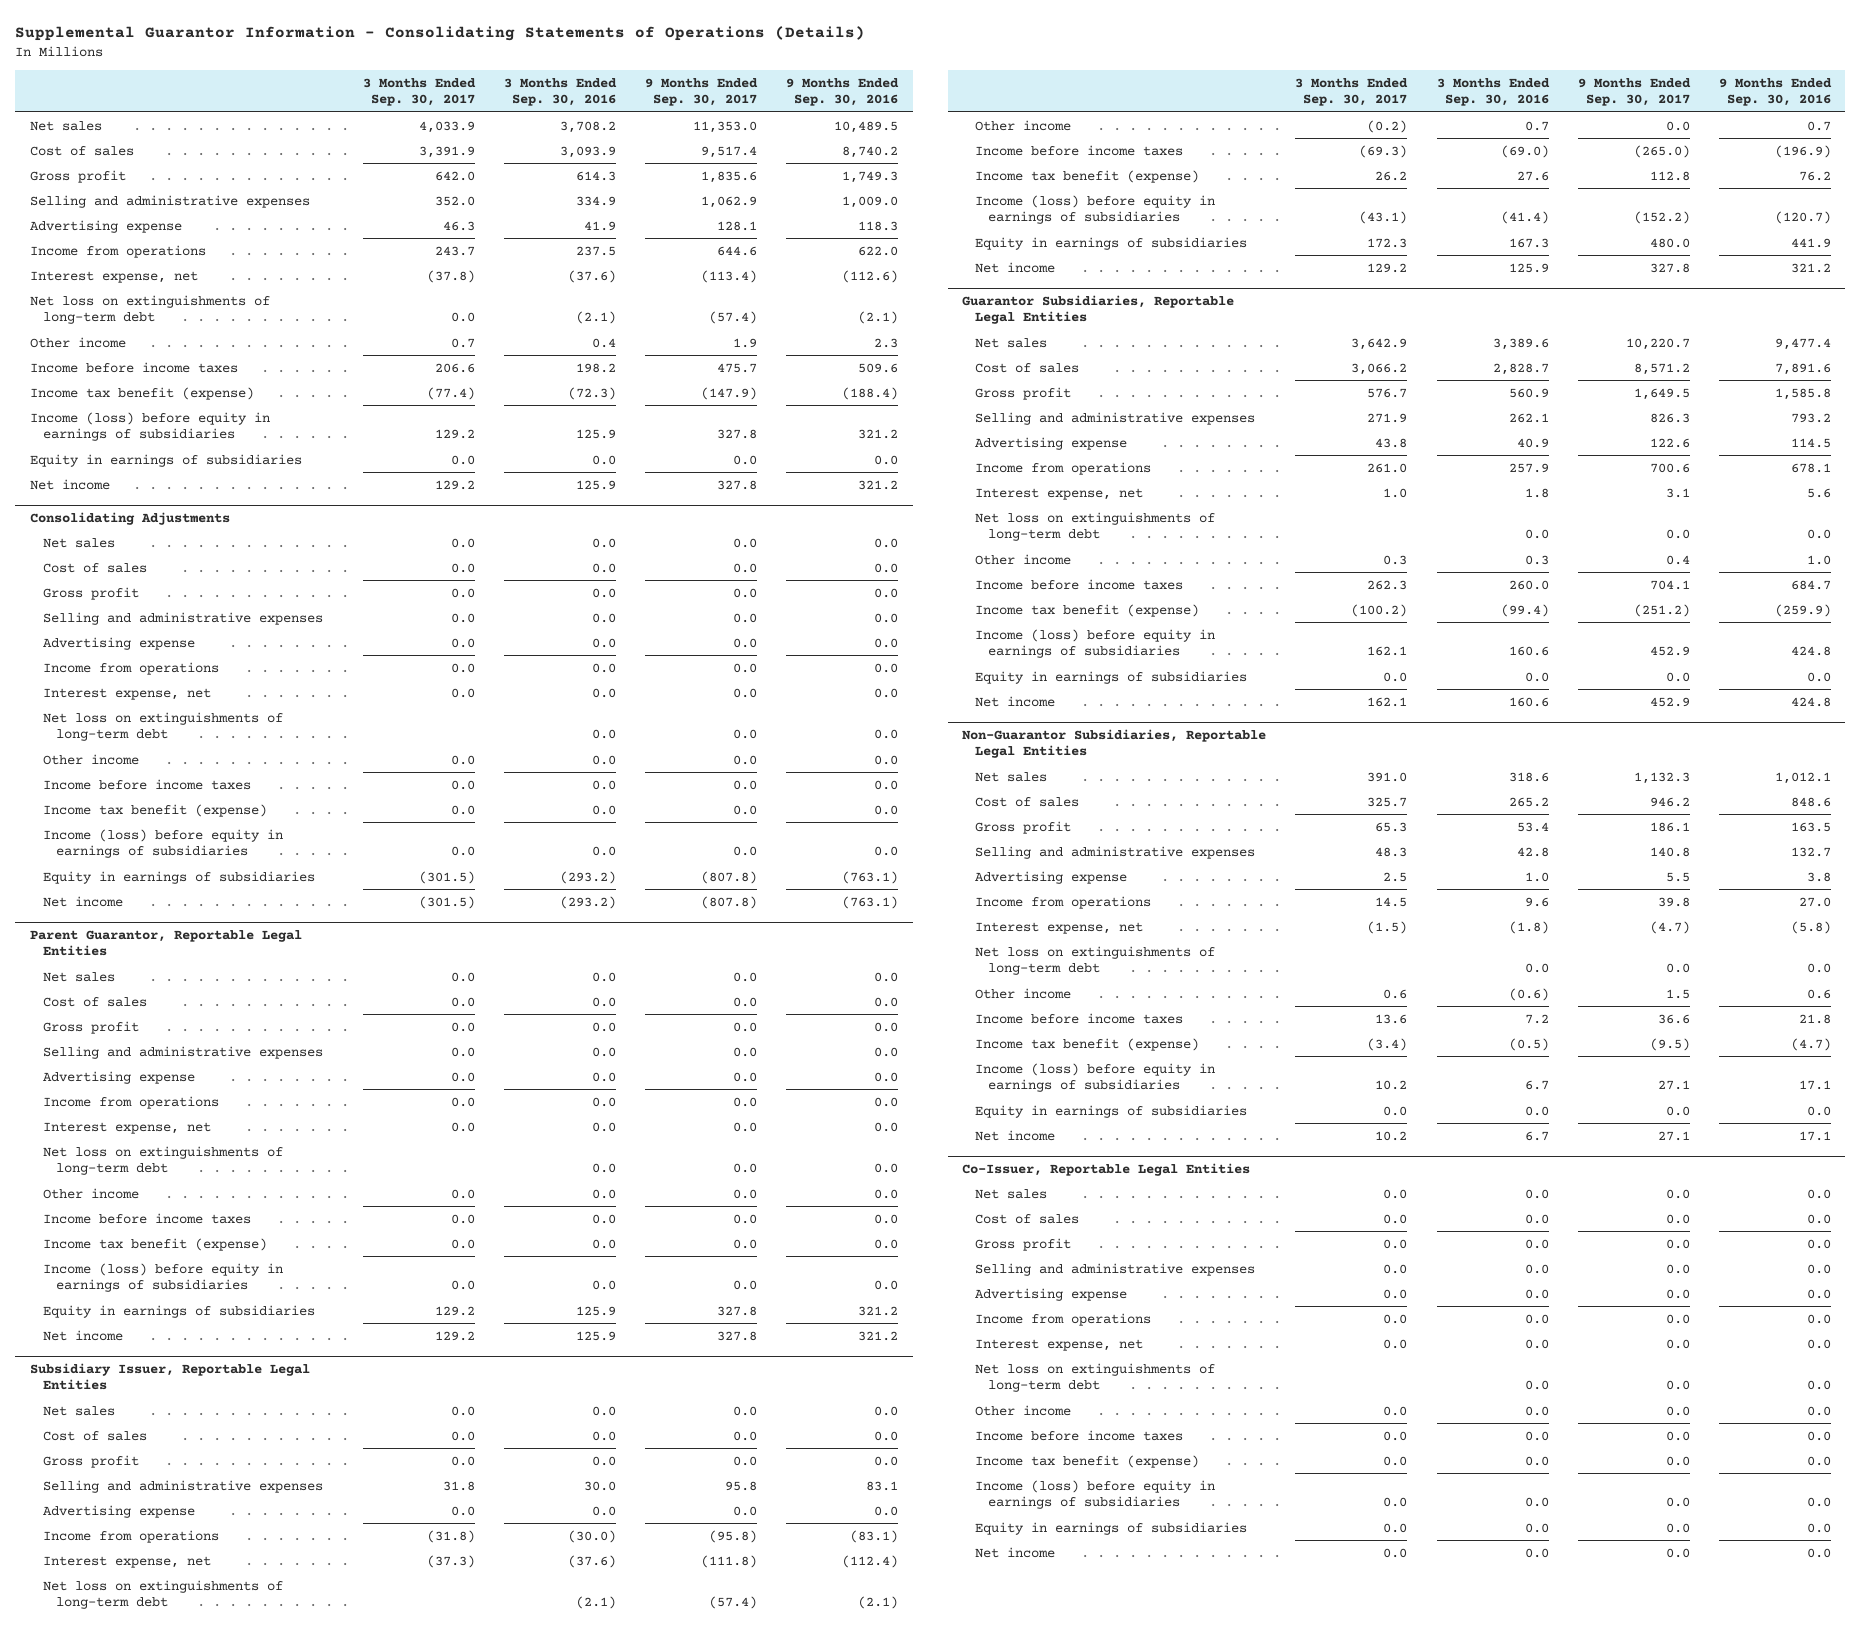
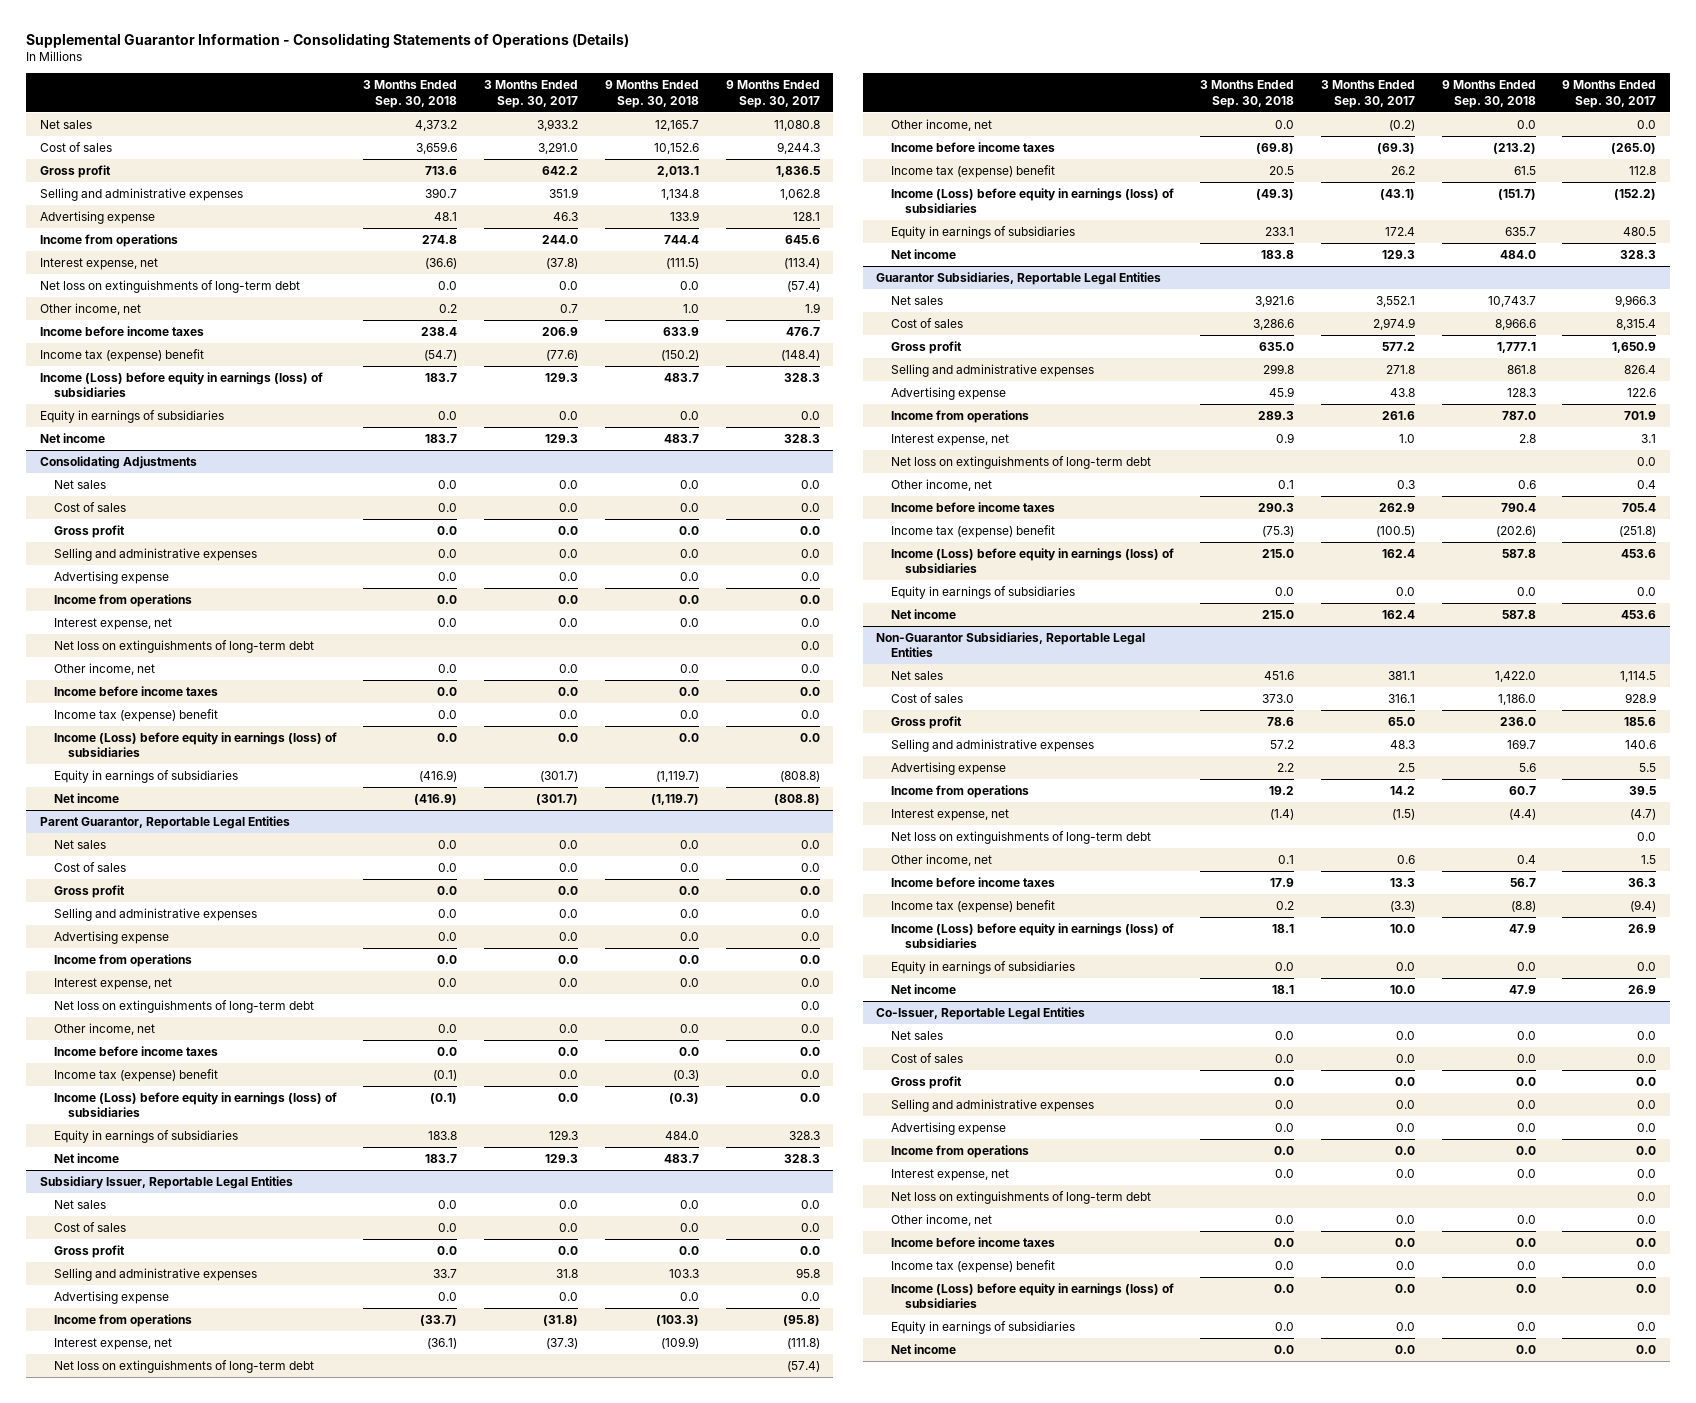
- | 3 Months Ended Sep. 30, 2017 | 3 Months Ended Sep. 30, 2016 | 9 Months Ended Sep. 30, 2017 | 9 Months Ended Sep. 30, 2016
+ | 3 Months Ended Sep. 30, 2018 | 3 Months Ended Sep. 30, 2017 | 9 Months Ended Sep. 30, 2018 | 9 Months Ended Sep. 30, 2017
- Net sales | 4,033.9 | 3,708.2 | 11,353.0 | 10,489.5
- Cost of sales | 3,391.9 | 3,093.9 | 9,517.4 | 8,740.2
- Gross profit | 642.0 | 614.3 | 1,835.6 | 1,749.3
- Selling and administrative expenses | 352.0 | 334.9 | 1,062.9 | 1,009.0
+ Net sales | 4,373.2 | 3,933.2 | 12,165.7 | 11,080.8
+ Cost of sales | 3,659.6 | 3,291.0 | 10,152.6 | 9,244.3
+ Gross profit | 713.6 | 642.2 | 2,013.1 | 1,836.5
+ Selling and administrative expenses | 390.7 | 351.9 | 1,134.8 | 1,062.8
- Income from operations | 243.7 | 237.5 | 644.6 | 622.0
+ Income from operations | 274.8 | 244.0 | 744.4 | 645.6
- Other income | 0.7 | 0.4 | 1.9 | 2.3
- Income before income taxes | 206.6 | 198.2 | 475.7 | 509.6
- Income tax benefit (expense) | (77.4) | (72.3) | (147.9) | (188.4)
- Income (loss) before equity in earnings of subsidiaries | 129.2 | 125.9 | 327.8 | 321.2
+ Other income, net | 0.2 | 0.7 | 1.0 | 1.9
+ Income before income taxes | 238.4 | 206.9 | 633.9 | 476.7
+ Income tax (expense) benefit | (54.7) | (77.6) | (150.2) | (148.4)
+ Income (Loss) before equity in earnings (loss) of subsidiaries | 183.7 | 129.3 | 483.7 | 328.3
- Net income | 129.2 | 125.9 | 327.8 | 321.2
+ Net income | 183.7 | 129.3 | 483.7 | 328.3
@ Consolidating Adjustments
- Other income | 0.0 | 0.0 | 0.0 | 0.0
+ Other income, net | 0.0 | 0.0 | 0.0 | 0.0
- Income tax benefit (expense) | 0.0 | 0.0 | 0.0 | 0.0
- Income (loss) before equity in earnings of subsidiaries | 0.0 | 0.0 | 0.0 | 0.0
- Equity in earnings of subsidiaries | (301.5) | (293.2) | (807.8) | (763.1)
- Net income | (301.5) | (293.2) | (807.8) | (763.1)
+ Income tax (expense) benefit | 0.0 | 0.0 | 0.0 | 0.0
+ Income (Loss) before equity in earnings (loss) of subsidiaries | 0.0 | 0.0 | 0.0 | 0.0
+ Equity in earnings of subsidiaries | (416.9) | (301.7) | (1,119.7) | (808.8)
+ Net income | (416.9) | (301.7) | (1,119.7) | (808.8)
@ Parent Guarantor, Reportable Legal Entities
- Other income | 0.0 | 0.0 | 0.0 | 0.0
+ Other income, net | 0.0 | 0.0 | 0.0 | 0.0
- Income tax benefit (expense) | 0.0 | 0.0 | 0.0 | 0.0
- Income (loss) before equity in earnings of subsidiaries | 0.0 | 0.0 | 0.0 | 0.0
- Equity in earnings of subsidiaries | 129.2 | 125.9 | 327.8 | 321.2
- Net income | 129.2 | 125.9 | 327.8 | 321.2
+ Income tax (expense) benefit | (0.1) | 0.0 | (0.3) | 0.0
+ Income (Loss) before equity in earnings (loss) of subsidiaries | (0.1) | 0.0 | (0.3) | 0.0
+ Equity in earnings of subsidiaries | 183.8 | 129.3 | 484.0 | 328.3
+ Net income | 183.7 | 129.3 | 483.7 | 328.3
@ Subsidiary Issuer, Reportable Legal Entities
- Other income | (0.2) | 0.7 | 0.0 | 0.7
+ Other income, net | 0.0 | (0.2) | 0.0 | 0.0
- Income tax benefit (expense) | 26.2 | 27.6 | 112.8 | 76.2
- Income (loss) before equity in earnings of subsidiaries | (43.1) | (41.4) | (152.2) | (120.7)
- Equity in earnings of subsidiaries | 172.3 | 167.3 | 480.0 | 441.9
- Net income | 129.2 | 125.9 | 327.8 | 321.2
+ Income tax (expense) benefit | 20.5 | 26.2 | 61.5 | 112.8
+ Income (Loss) before equity in earnings (loss) of subsidiaries | (49.3) | (43.1) | (151.7) | (152.2)
+ Equity in earnings of subsidiaries | 233.1 | 172.4 | 635.7 | 480.5
+ Net income | 183.8 | 129.3 | 484.0 | 328.3
@ Guarantor Subsidiaries, Reportable Legal Entities
- Net sales | 3,642.9 | 3,389.6 | 10,220.7 | 9,477.4
- Cost of sales | 3,066.2 | 2,828.7 | 8,571.2 | 7,891.6
- Gross profit | 576.7 | 560.9 | 1,649.5 | 1,585.8
- Selling and administrative expenses | 271.9 | 262.1 | 826.3 | 793.2
+ Net sales | 3,921.6 | 3,552.1 | 10,743.7 | 9,966.3
+ Cost of sales | 3,286.6 | 2,974.9 | 8,966.6 | 8,315.4
+ Gross profit | 635.0 | 577.2 | 1,777.1 | 1,650.9
+ Selling and administrative expenses | 299.8 | 271.8 | 861.8 | 826.4
- Income from operations | 261.0 | 257.9 | 700.6 | 678.1
+ Income from operations | 289.3 | 261.6 | 787.0 | 701.9
- Other income | 0.3 | 0.3 | 0.4 | 1.0
- Income before income taxes | 262.3 | 260.0 | 704.1 | 684.7
- Income tax benefit (expense) | (100.2) | (99.4) | (251.2) | (259.9)
- Income (loss) before equity in earnings of subsidiaries | 162.1 | 160.6 | 452.9 | 424.8
+ Other income, net | 0.1 | 0.3 | 0.6 | 0.4
+ Income before income taxes | 290.3 | 262.9 | 790.4 | 705.4
+ Income tax (expense) benefit | (75.3) | (100.5) | (202.6) | (251.8)
+ Income (Loss) before equity in earnings (loss) of subsidiaries | 215.0 | 162.4 | 587.8 | 453.6
- Net income | 162.1 | 160.6 | 452.9 | 424.8
+ Net income | 215.0 | 162.4 | 587.8 | 453.6
@ Non-Guarantor Subsidiaries, Reportable Legal Entities
- Net sales | 391.0 | 318.6 | 1,132.3 | 1,012.1
- Cost of sales | 325.7 | 265.2 | 946.2 | 848.6
- Gross profit | 65.3 | 53.4 | 186.1 | 163.5
- Selling and administrative expenses | 48.3 | 42.8 | 140.8 | 132.7
+ Net sales | 451.6 | 381.1 | 1,422.0 | 1,114.5
+ Cost of sales | 373.0 | 316.1 | 1,186.0 | 928.9
+ Gross profit | 78.6 | 65.0 | 236.0 | 185.6
+ Selling and administrative expenses | 57.2 | 48.3 | 169.7 | 140.6
- Income from operations | 14.5 | 9.6 | 39.8 | 27.0
+ Income from operations | 19.2 | 14.2 | 60.7 | 39.5
- Other income | 0.6 | (0.6) | 1.5 | 0.6
- Income before income taxes | 13.6 | 7.2 | 36.6 | 21.8
- Income tax benefit (expense) | (3.4) | (0.5) | (9.5) | (4.7)
- Income (loss) before equity in earnings of subsidiaries | 10.2 | 6.7 | 27.1 | 17.1
+ Other income, net | 0.1 | 0.6 | 0.4 | 1.5
+ Income before income taxes | 17.9 | 13.3 | 56.7 | 36.3
+ Income tax (expense) benefit | 0.2 | (3.3) | (8.8) | (9.4)
+ Income (Loss) before equity in earnings (loss) of subsidiaries | 18.1 | 10.0 | 47.9 | 26.9
- Net income | 10.2 | 6.7 | 27.1 | 17.1
+ Net income | 18.1 | 10.0 | 47.9 | 26.9
@ Co-Issuer, Reportable Legal Entities
- Other income | 0.0 | 0.0 | 0.0 | 0.0
+ Other income, net | 0.0 | 0.0 | 0.0 | 0.0
- Income tax benefit (expense) | 0.0 | 0.0 | 0.0 | 0.0
- Income (loss) before equity in earnings of subsidiaries | 0.0 | 0.0 | 0.0 | 0.0
+ Income tax (expense) benefit | 0.0 | 0.0 | 0.0 | 0.0
+ Income (Loss) before equity in earnings (loss) of subsidiaries | 0.0 | 0.0 | 0.0 | 0.0

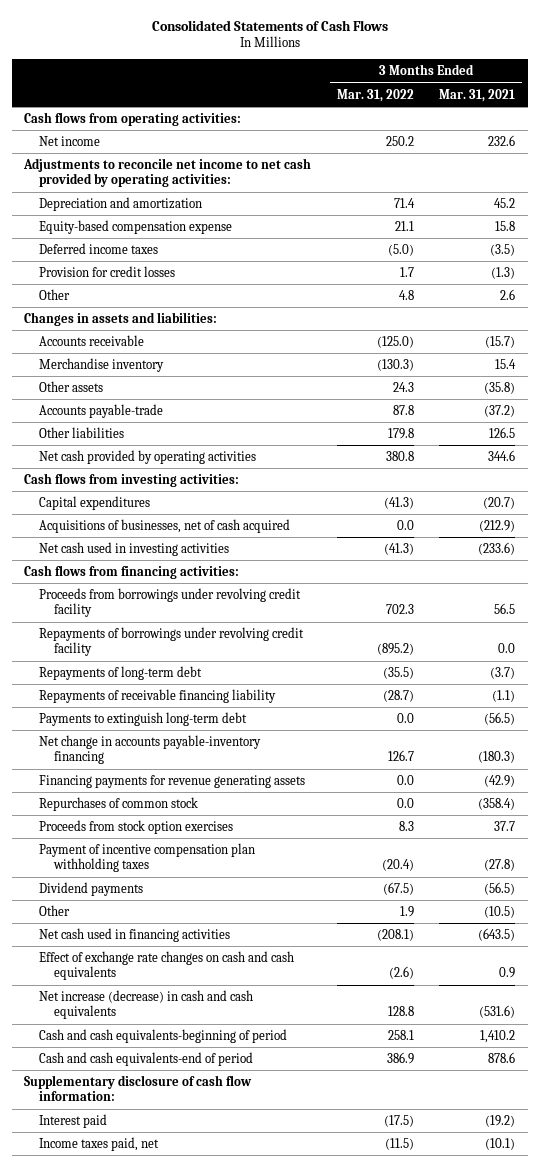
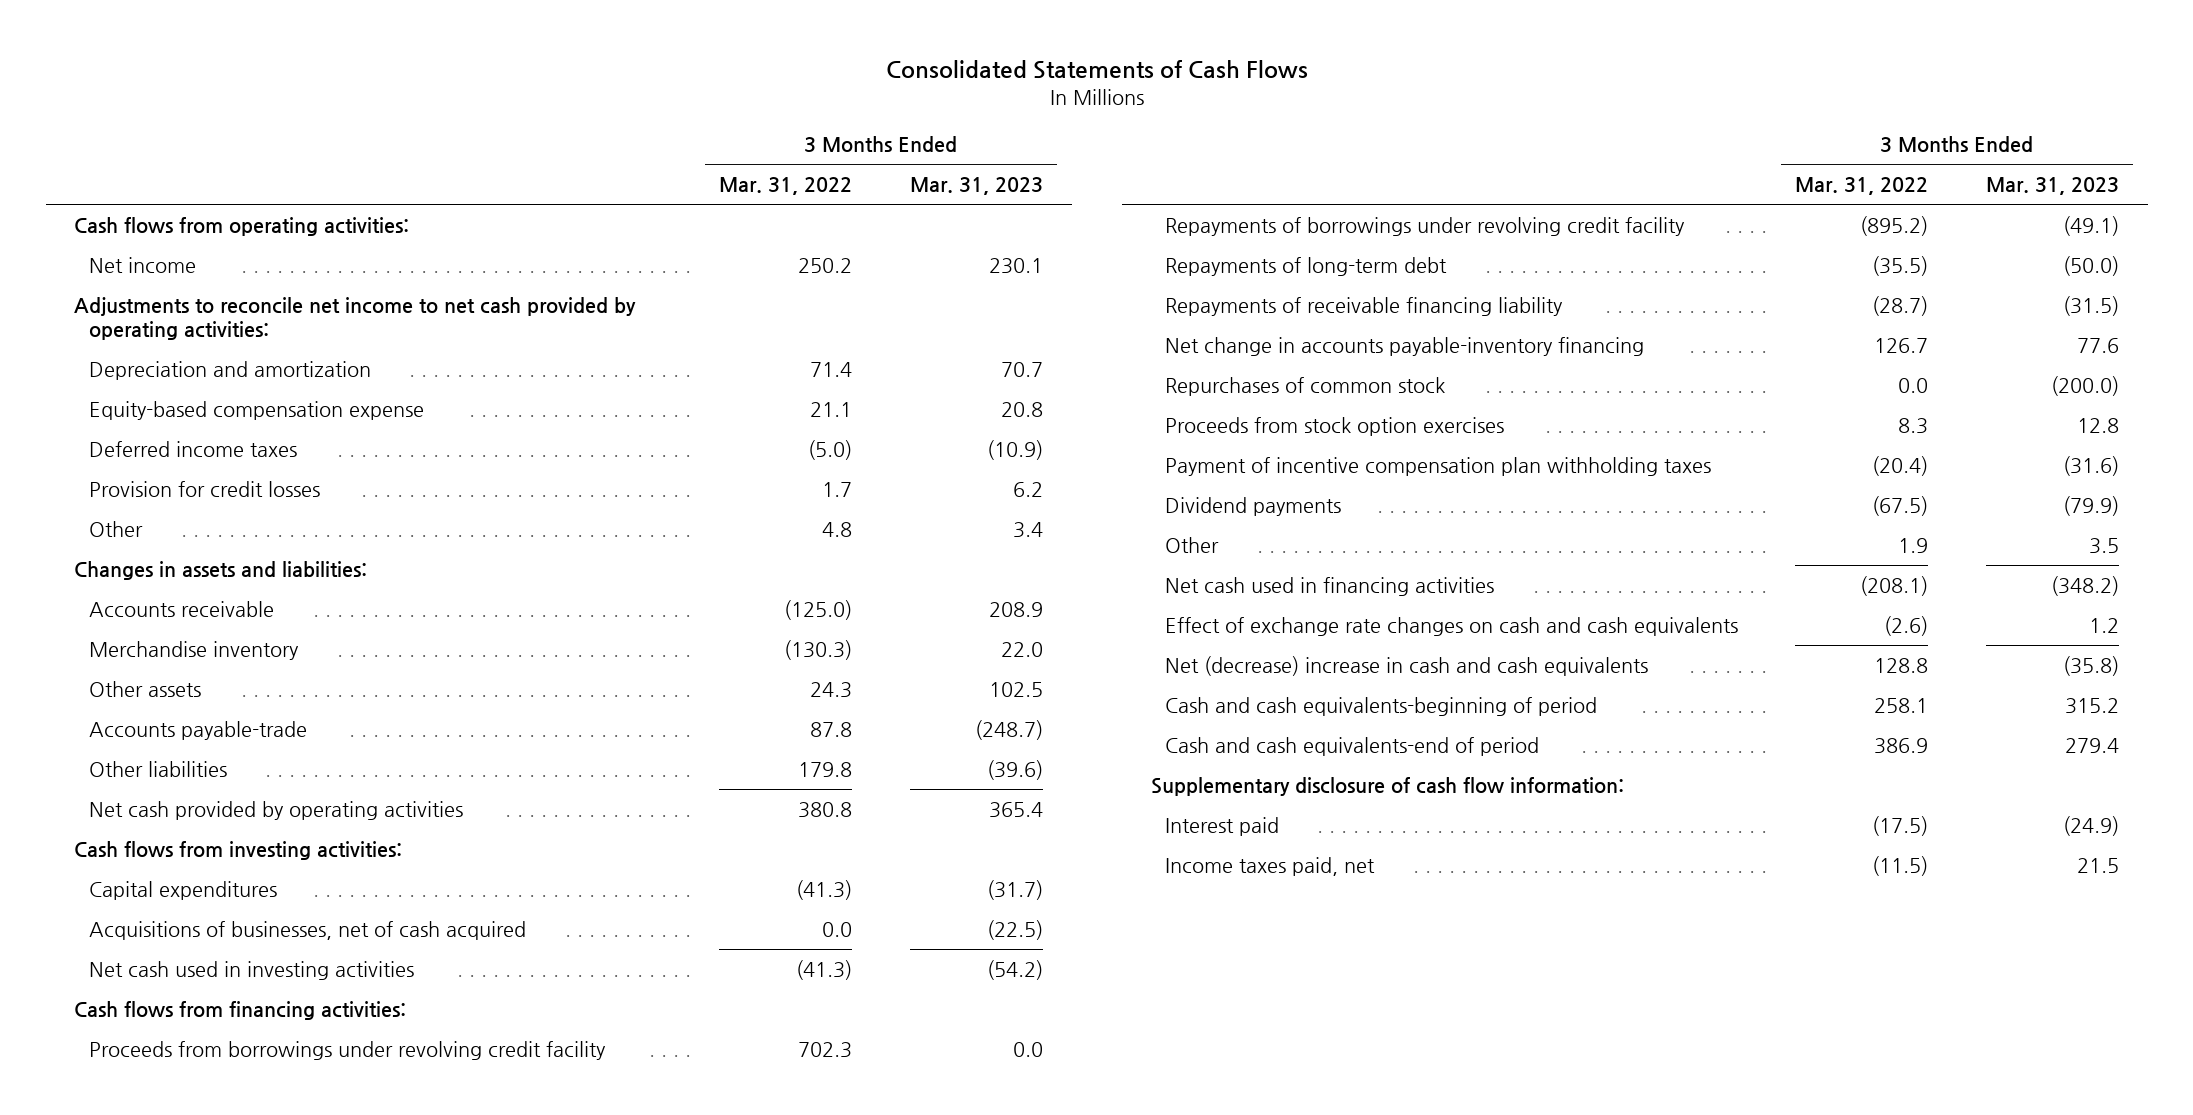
- | 3 Months Ended Mar. 31, 2022 | 3 Months Ended Mar. 31, 2021
+ | 3 Months Ended Mar. 31, 2022 | 3 Months Ended Mar. 31, 2023
- Payments to extinguish long-term debt | 0.0 | (56.5)
- Financing payments for revenue generating assets | 0.0 | (42.9)
- Net increase (decrease) in cash and cash equivalents | 128.8 | (531.6)
+ Net (decrease) increase in cash and cash equivalents | 128.8 | (35.8)

